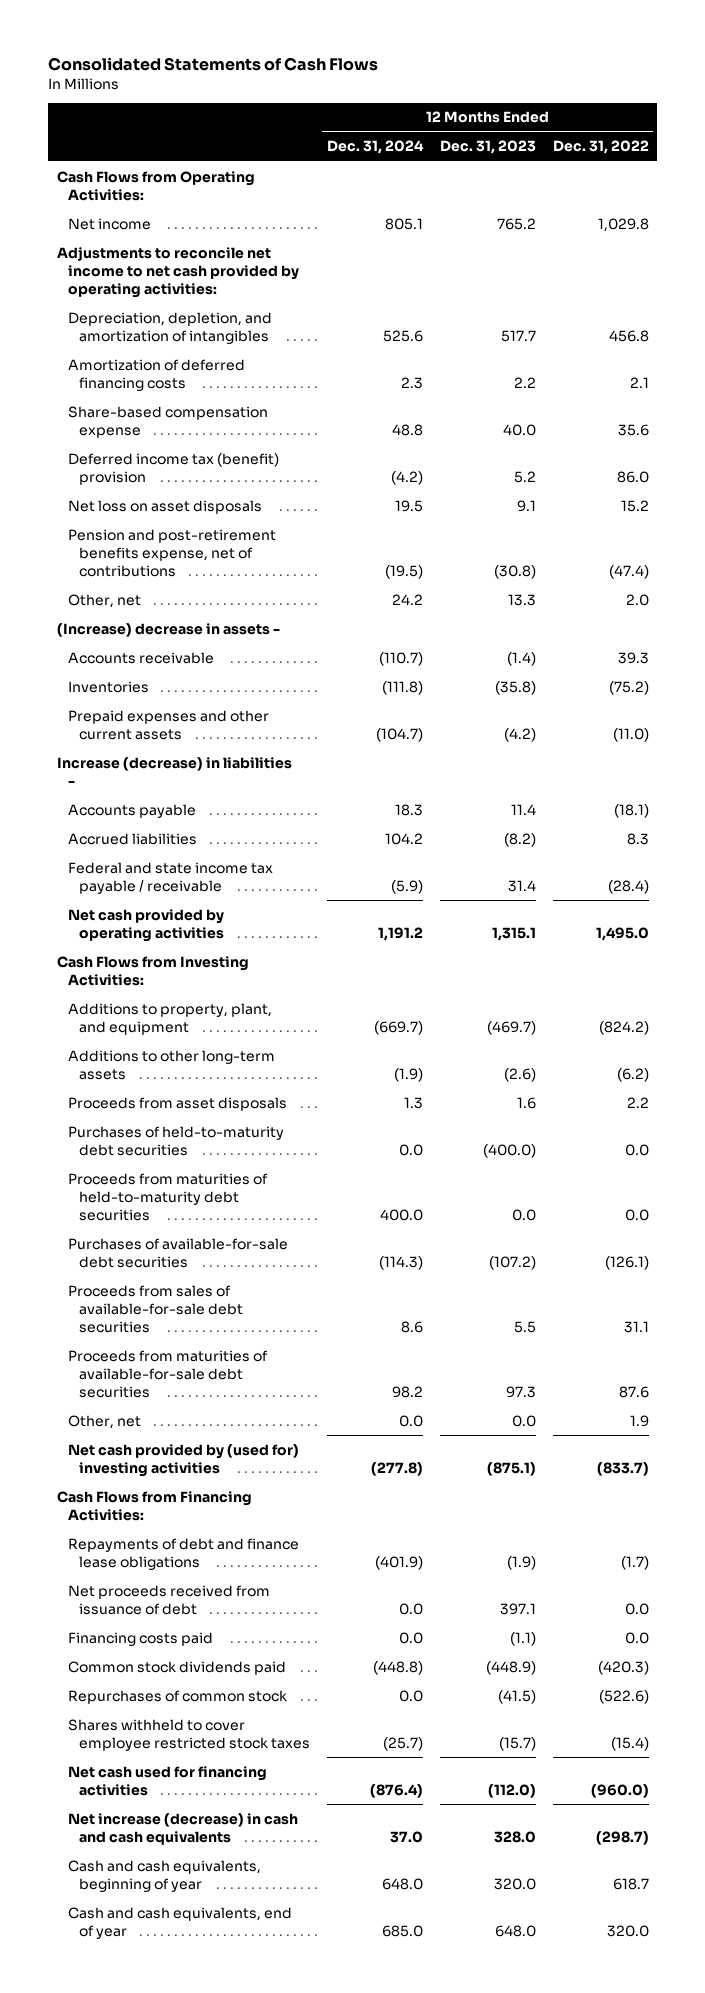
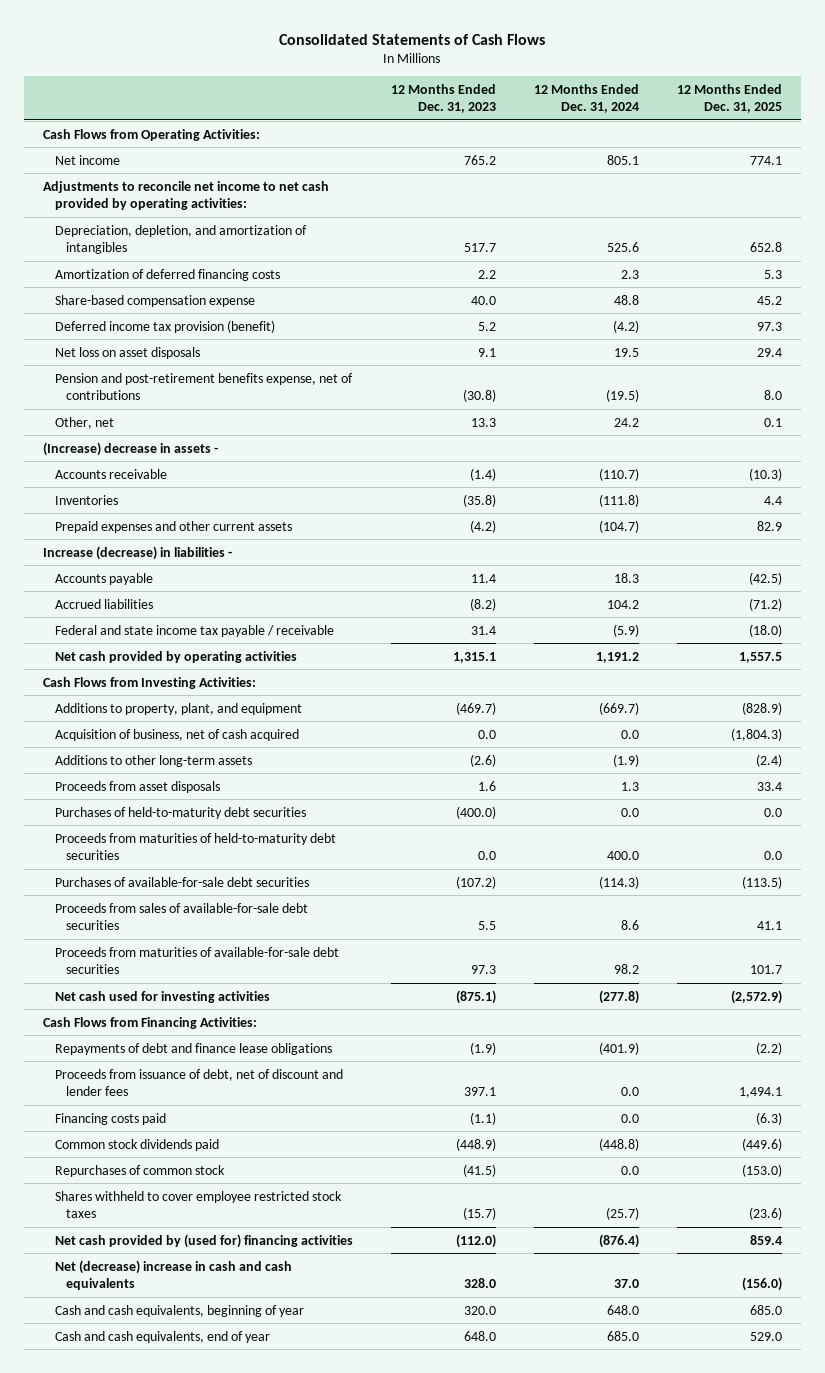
- | 12 Months Ended Dec. 31, 2024 | 12 Months Ended Dec. 31, 2023 | 12 Months Ended Dec. 31, 2022
+ | 12 Months Ended Dec. 31, 2023 | 12 Months Ended Dec. 31, 2024 | 12 Months Ended Dec. 31, 2025
- Deferred income tax (benefit) provision | (4.2) | 5.2 | 86.0
+ Deferred income tax provision (benefit) | 5.2 | (4.2) | 97.3
+ Acquisition of business, net of cash acquired | 0.0 | 0.0 | (1,804.3)
- Other, net | 0.0 | 0.0 | 1.9
- Net cash provided by (used for) investing activities | (277.8) | (875.1) | (833.7)
+ Net cash used for investing activities | (875.1) | (277.8) | (2,572.9)
- Net proceeds received from issuance of debt | 0.0 | 397.1 | 0.0
+ Proceeds from issuance of debt, net of discount and lender fees | 397.1 | 0.0 | 1,494.1
- Net cash used for financing activities | (876.4) | (112.0) | (960.0)
- Net increase (decrease) in cash and cash equivalents | 37.0 | 328.0 | (298.7)
+ Net cash provided by (used for) financing activities | (112.0) | (876.4) | 859.4
+ Net (decrease) increase in cash and cash equivalents | 328.0 | 37.0 | (156.0)

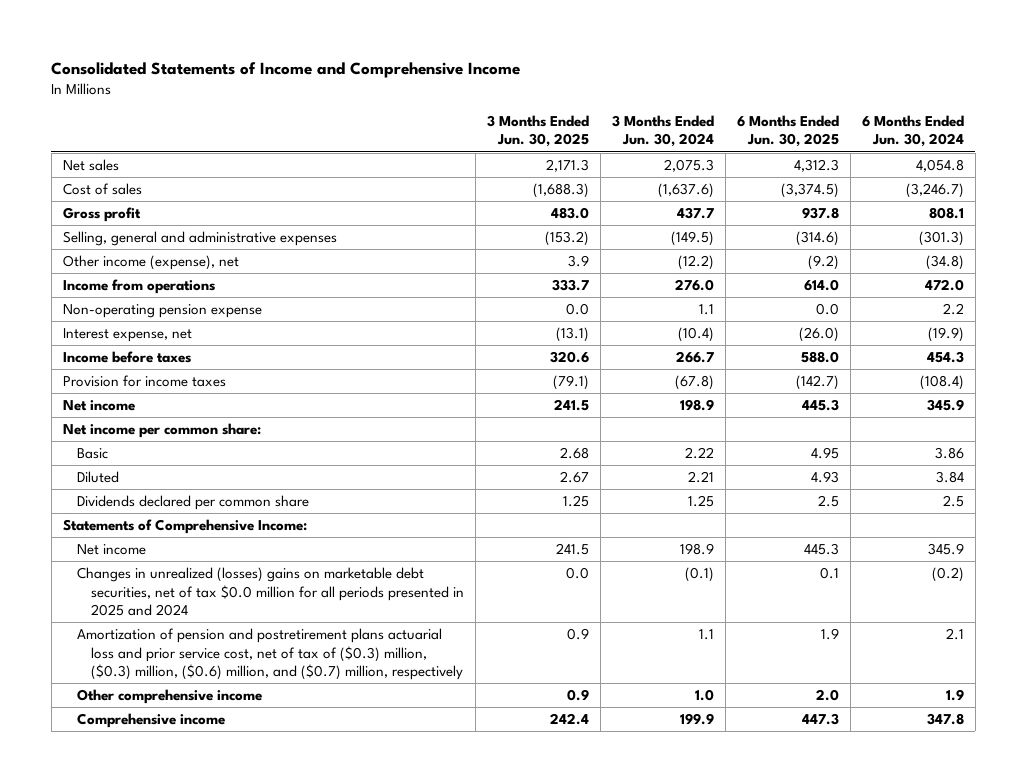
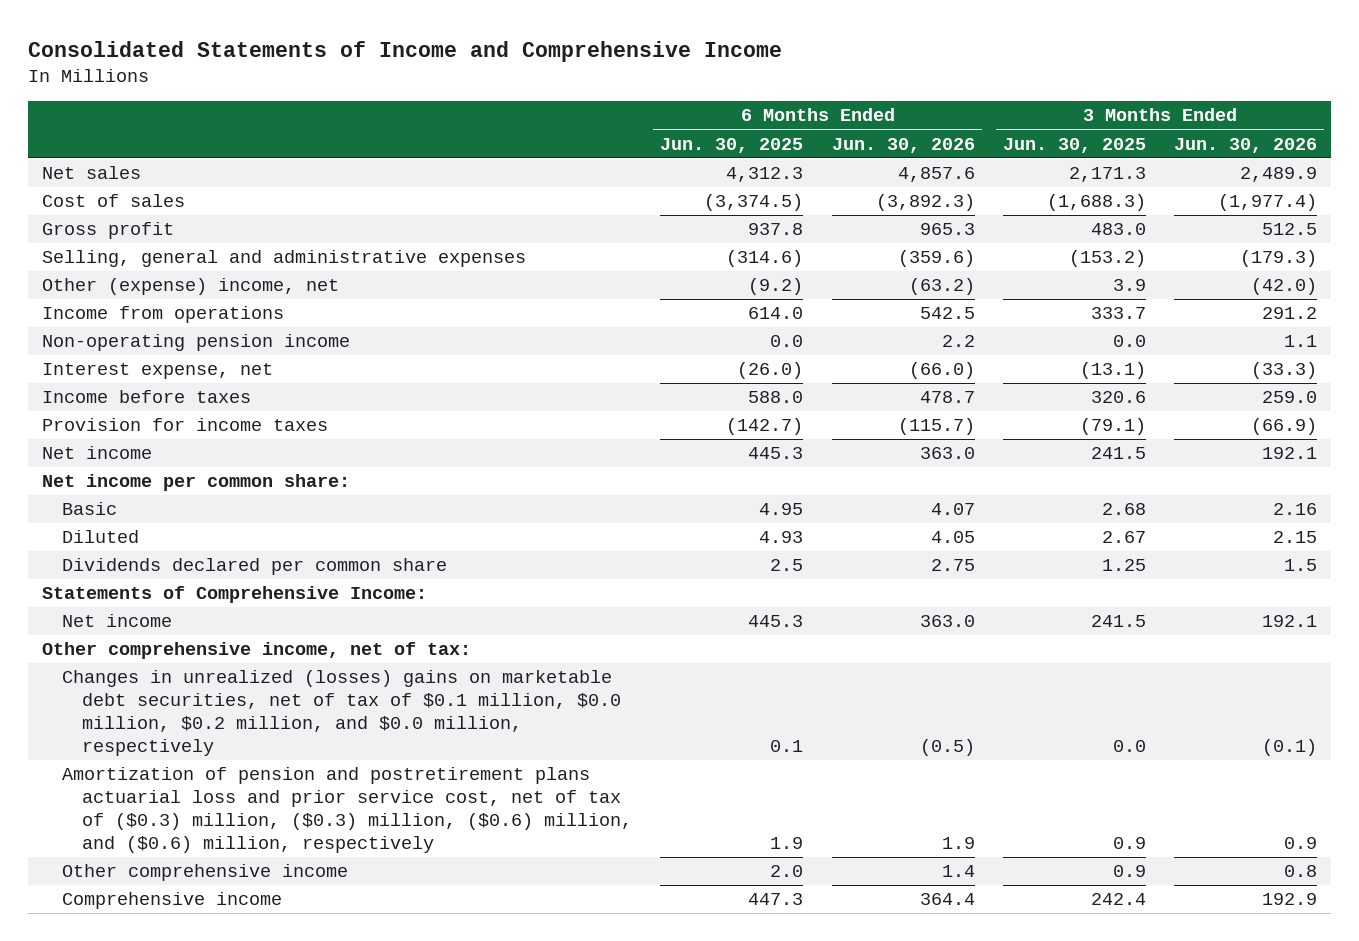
- | 3 Months Ended Jun. 30, 2025 | 3 Months Ended Jun. 30, 2024 | 6 Months Ended Jun. 30, 2025 | 6 Months Ended Jun. 30, 2024
+ | 6 Months Ended Jun. 30, 2025 | 6 Months Ended Jun. 30, 2026 | 3 Months Ended Jun. 30, 2025 | 3 Months Ended Jun. 30, 2026
- Other income (expense), net | 3.9 | (12.2) | (9.2) | (34.8)
+ Other (expense) income, net | (9.2) | (63.2) | 3.9 | (42.0)
- Non-operating pension expense | 0.0 | 1.1 | 0.0 | 2.2
+ Non-operating pension income | 0.0 | 2.2 | 0.0 | 1.1
- Changes in unrealized (losses) gains on marketable debt securities, net of tax $0.0 million for all periods presented in 2025 and 2024 | 0.0 | (0.1) | 0.1 | (0.2)
- Amortization of pension and postretirement plans actuarial loss and prior service cost, net of tax of ($0.3) million, ($0.3) million, ($0.6) million, and ($0.7) million, respectively | 0.9 | 1.1 | 1.9 | 2.1
+ Other comprehensive income, net of tax:
+ Changes in unrealized (losses) gains on marketable debt securities, net of tax of $0.1 million, $0.0 million, $0.2 million, and $0.0 million, respectively | 0.1 | (0.5) | 0.0 | (0.1)
+ Amortization of pension and postretirement plans actuarial loss and prior service cost, net of tax of ($0.3) million, ($0.3) million, ($0.6) million, and ($0.6) million, respectively | 1.9 | 1.9 | 0.9 | 0.9

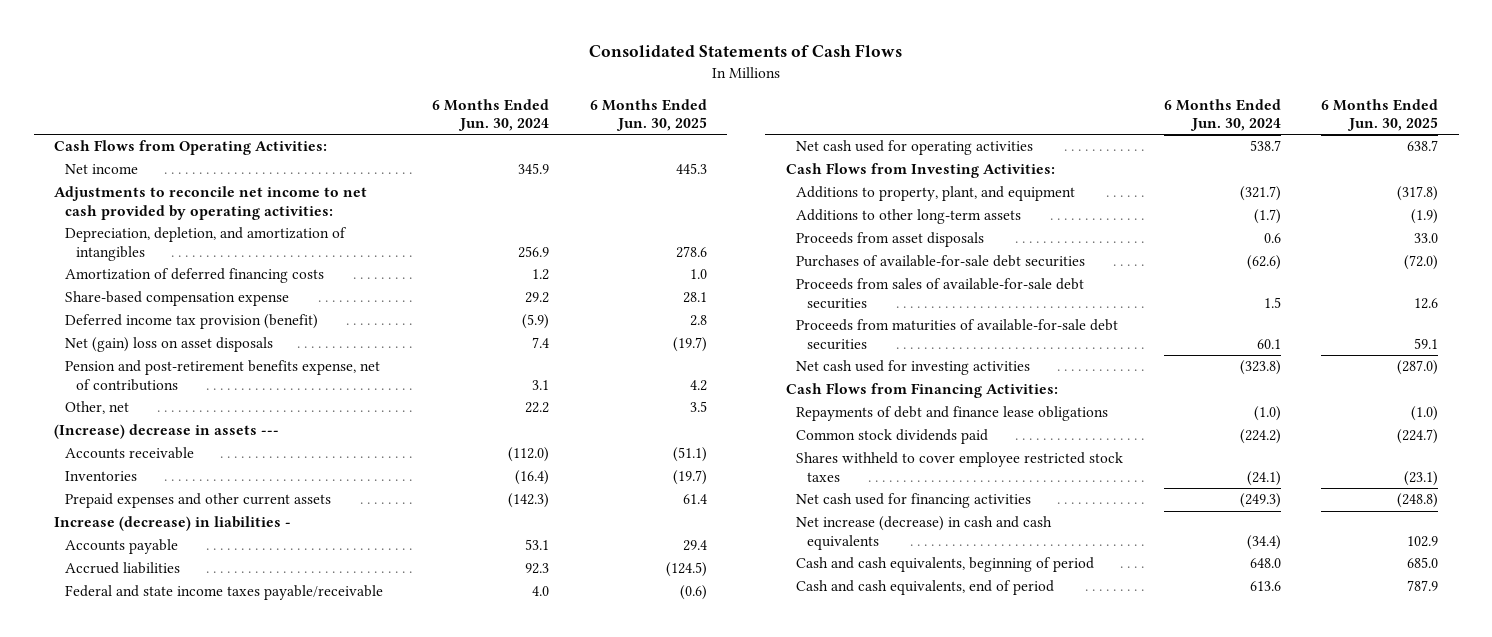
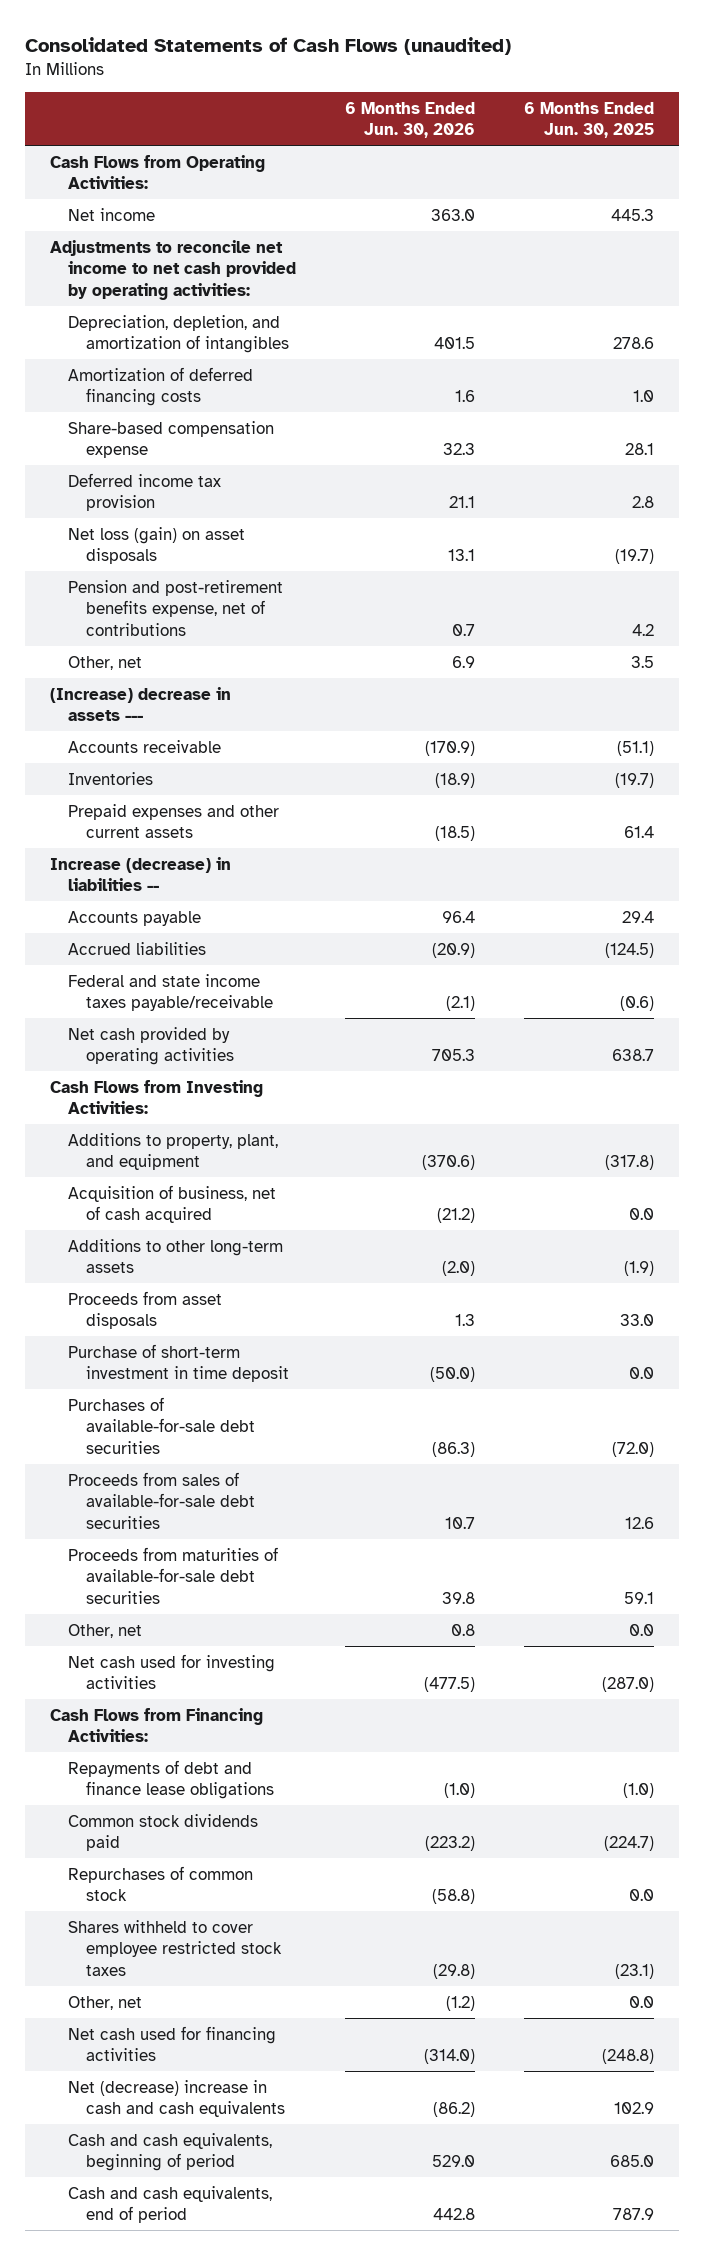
- Consolidated Statements of Cash Flows
+ Consolidated Statements of Cash Flows (unaudited)
- | 6 Months Ended Jun. 30, 2024 | 6 Months Ended Jun. 30, 2025
+ | 6 Months Ended Jun. 30, 2026 | 6 Months Ended Jun. 30, 2025
- Deferred income tax provision (benefit) | (5.9) | 2.8
- Net (gain) loss on asset disposals | 7.4 | (19.7)
+ Deferred income tax provision | 21.1 | 2.8
+ Net loss (gain) on asset disposals | 13.1 | (19.7)
- Increase (decrease) in liabilities -
+ Increase (decrease) in liabilities --
- Net cash used for operating activities | 538.7 | 638.7
+ Net cash provided by operating activities | 705.3 | 638.7
+ Acquisition of business, net of cash acquired | (21.2) | 0.0
+ Purchase of short-term investment in time deposit | (50.0) | 0.0
+ Other, net | 0.8 | 0.0
+ Repurchases of common stock | (58.8) | 0.0
+ Other, net | (1.2) | 0.0
- Net increase (decrease) in cash and cash equivalents | (34.4) | 102.9
+ Net (decrease) increase in cash and cash equivalents | (86.2) | 102.9

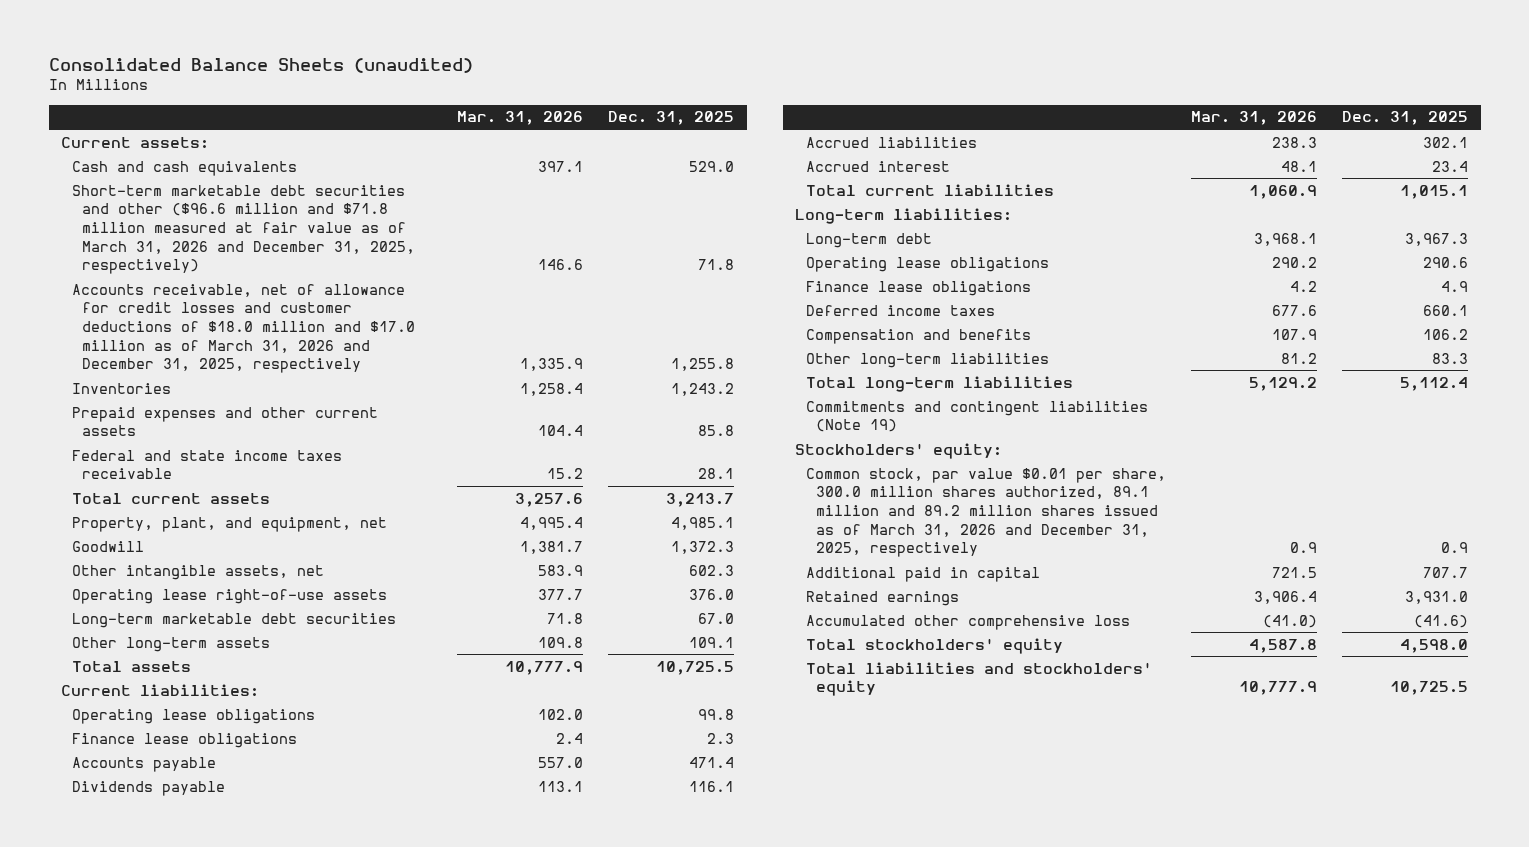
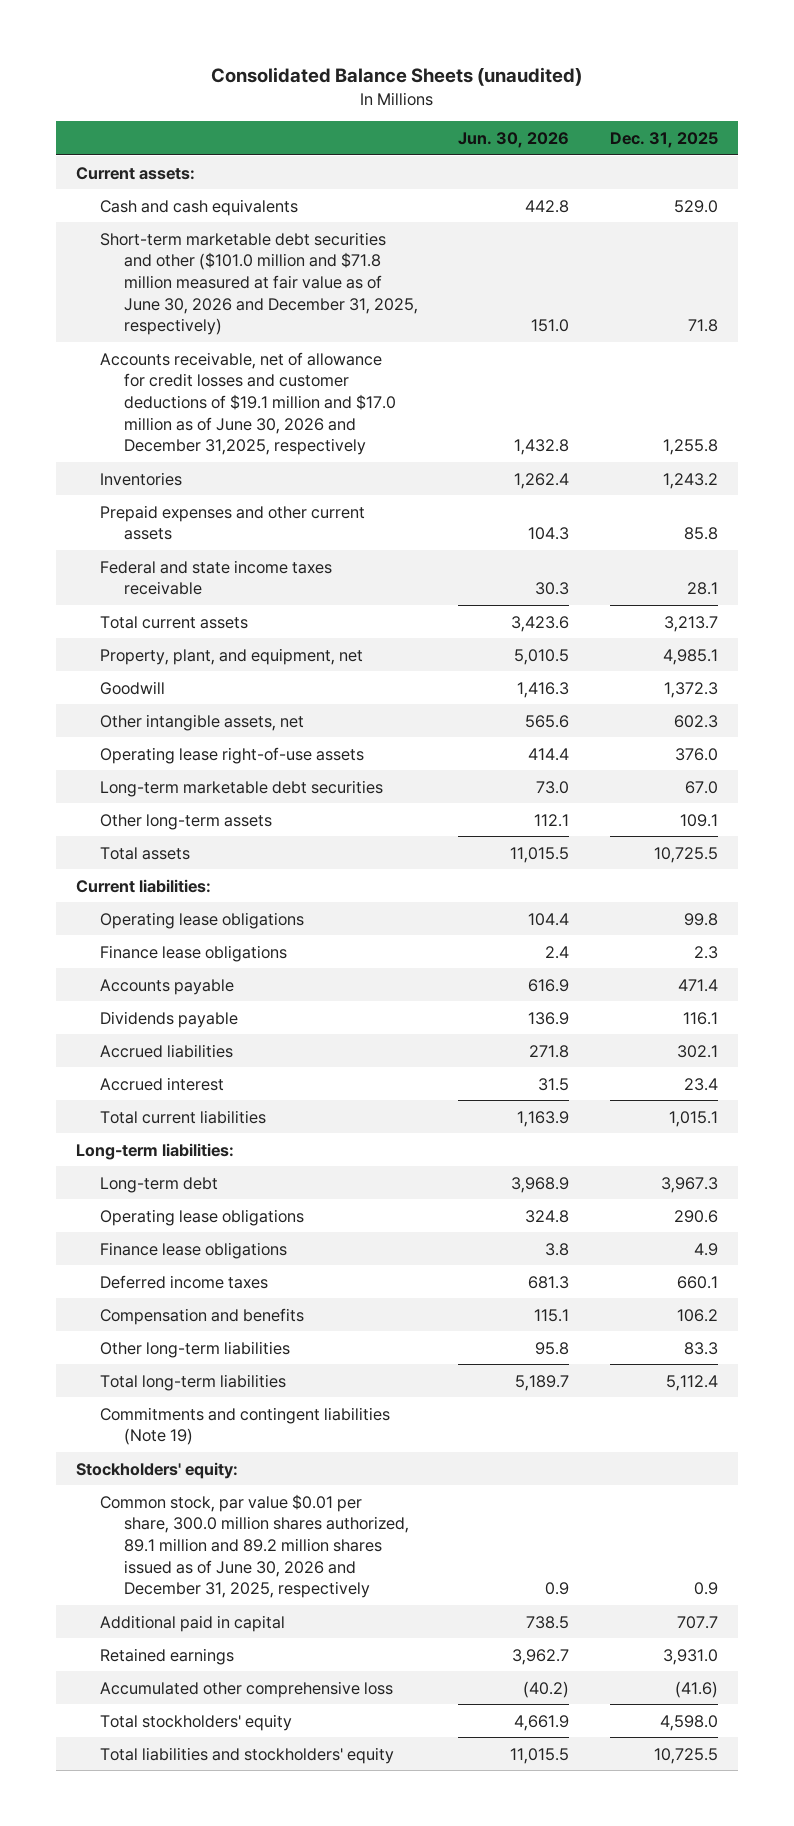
- | Mar. 31, 2026 | Dec. 31, 2025
+ | Jun. 30, 2026 | Dec. 31, 2025
- Short-term marketable debt securities and other ($96.6 million and $71.8 million measured at fair value as of March 31, 2026 and December 31, 2025, respectively) | 146.6 | 71.8
- Accounts receivable, net of allowance for credit losses and customer deductions of $18.0 million and $17.0 million as of March 31, 2026 and December 31, 2025, respectively | 1,335.9 | 1,255.8
+ Short-term marketable debt securities and other ($101.0 million and $71.8 million measured at fair value as of June 30, 2026 and December 31, 2025, respectively) | 151.0 | 71.8
+ Accounts receivable, net of allowance for credit losses and customer deductions of $19.1 million and $17.0 million as of June 30, 2026 and December 31,2025, respectively | 1,432.8 | 1,255.8
- Common stock, par value $0.01 per share, 300.0 million shares authorized, 89.1 million and 89.2 million shares issued as of March 31, 2026 and December 31, 2025, respectively | 0.9 | 0.9
+ Common stock, par value $0.01 per share, 300.0 million shares authorized, 89.1 million and 89.2 million shares issued as of June 30, 2026 and December 31, 2025, respectively | 0.9 | 0.9

